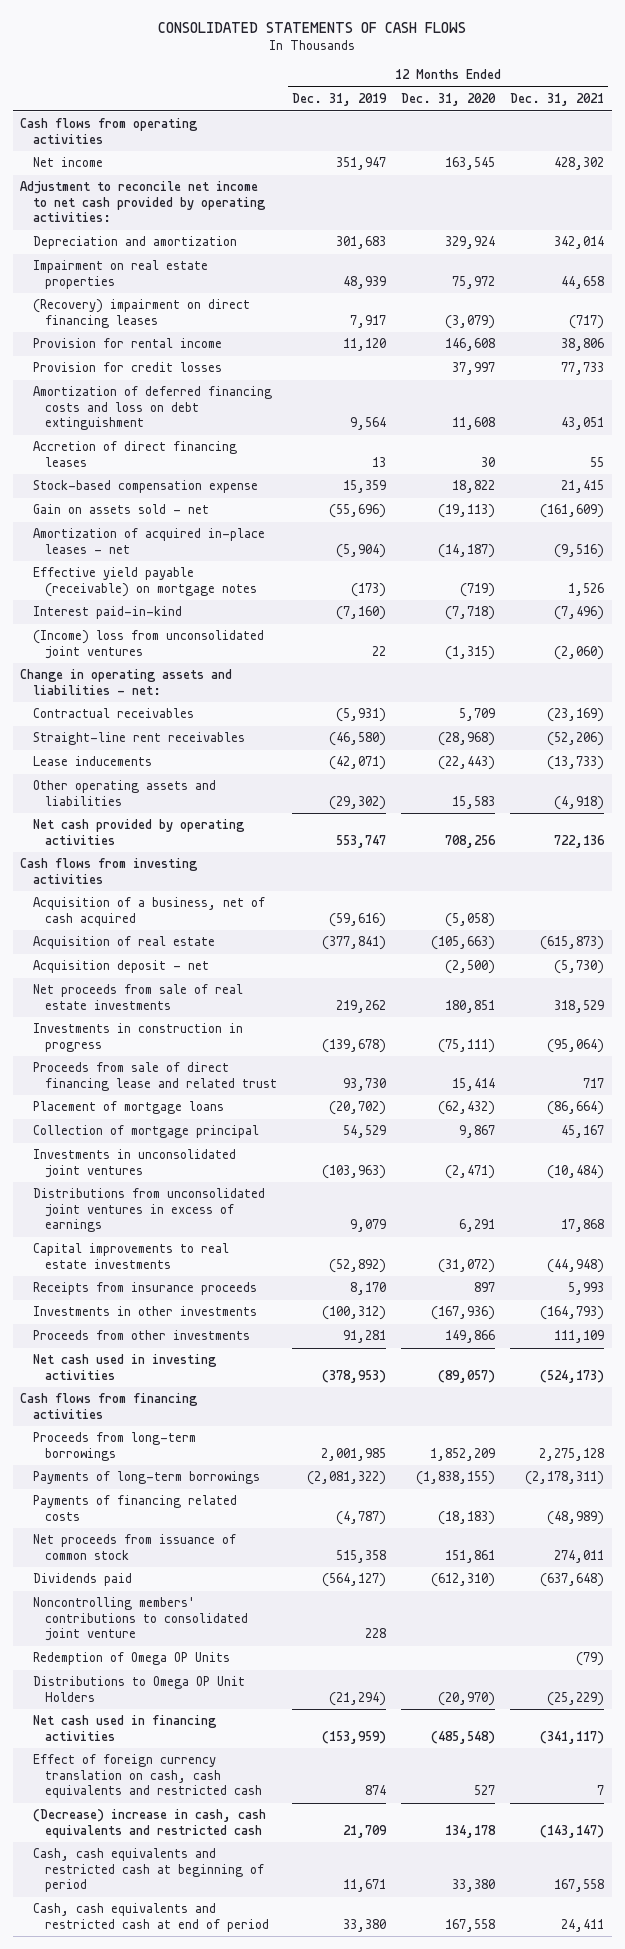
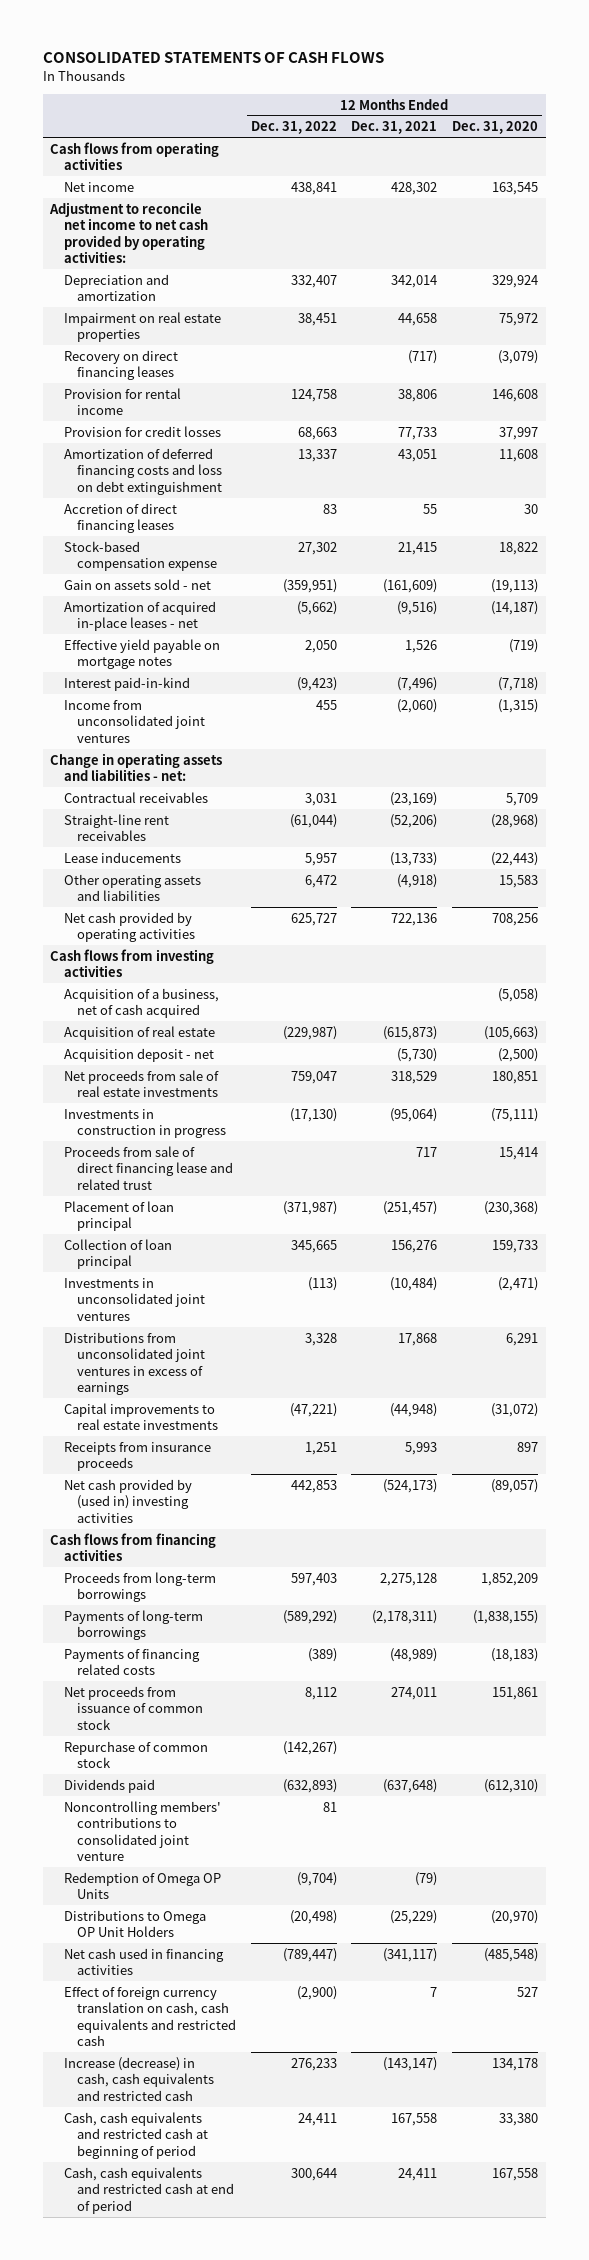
- | 12 Months Ended Dec. 31, 2019 | 12 Months Ended Dec. 31, 2020 | 12 Months Ended Dec. 31, 2021
+ | 12 Months Ended Dec. 31, 2022 | 12 Months Ended Dec. 31, 2021 | 12 Months Ended Dec. 31, 2020
- (Recovery) impairment on direct financing leases | 7,917 | (3,079) | (717)
+ Recovery on direct financing leases | | (717) | (3,079)
- Effective yield payable (receivable) on mortgage notes | (173) | (719) | 1,526
+ Effective yield payable on mortgage notes | 2,050 | 1,526 | (719)
- (Income) loss from unconsolidated joint ventures | 22 | (1,315) | (2,060)
+ Income from unconsolidated joint ventures | 455 | (2,060) | (1,315)
- Placement of mortgage loans | (20,702) | (62,432) | (86,664)
- Collection of mortgage principal | 54,529 | 9,867 | 45,167
+ Placement of loan principal | (371,987) | (251,457) | (230,368)
+ Collection of loan principal | 345,665 | 156,276 | 159,733
- Investments in other investments | (100,312) | (167,936) | (164,793)
- Proceeds from other investments | 91,281 | 149,866 | 111,109
- Net cash used in investing activities | (378,953) | (89,057) | (524,173)
+ Net cash provided by (used in) investing activities | 442,853 | (524,173) | (89,057)
+ Repurchase of common stock | (142,267) | |
- (Decrease) increase in cash, cash equivalents and restricted cash | 21,709 | 134,178 | (143,147)
+ Increase (decrease) in cash, cash equivalents and restricted cash | 276,233 | (143,147) | 134,178

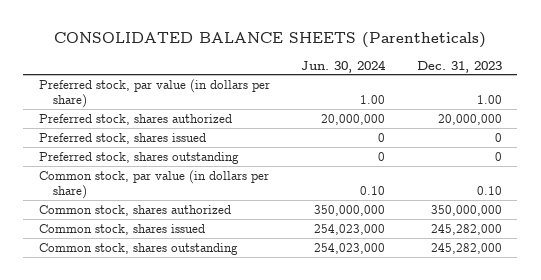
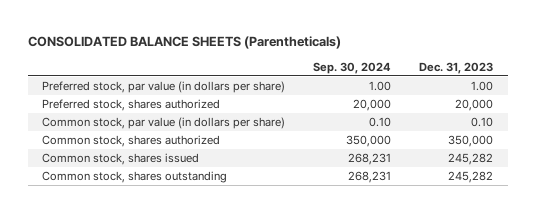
- | Jun. 30, 2024 | Dec. 31, 2023
+ | Sep. 30, 2024 | Dec. 31, 2023
- Preferred stock, shares authorized | 20,000,000 | 20,000,000
- Preferred stock, shares issued | 0 | 0
- Preferred stock, shares outstanding | 0 | 0
+ Preferred stock, shares authorized | 20,000 | 20,000
- Common stock, shares authorized | 350,000,000 | 350,000,000
- Common stock, shares issued | 254,023,000 | 245,282,000
- Common stock, shares outstanding | 254,023,000 | 245,282,000
+ Common stock, shares authorized | 350,000 | 350,000
+ Common stock, shares issued | 268,231 | 245,282
+ Common stock, shares outstanding | 268,231 | 245,282

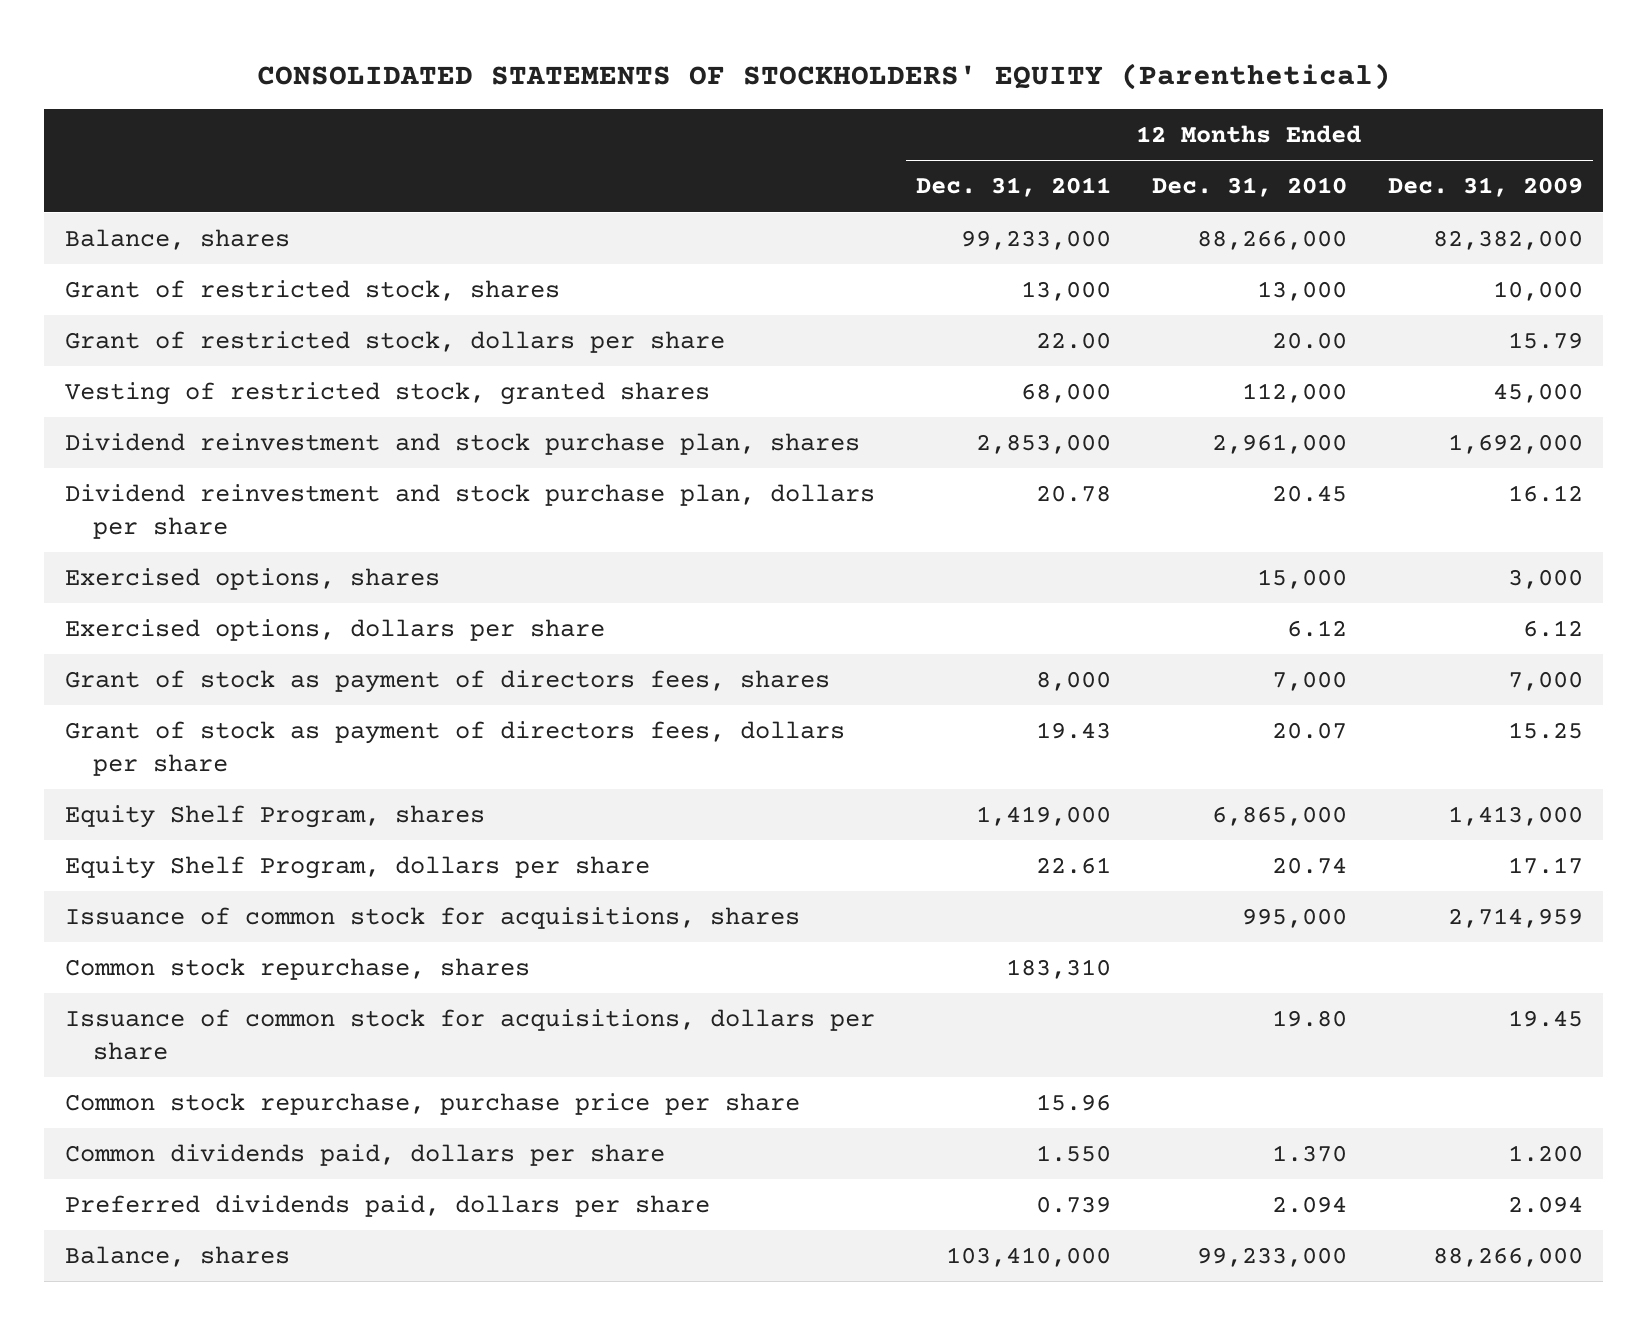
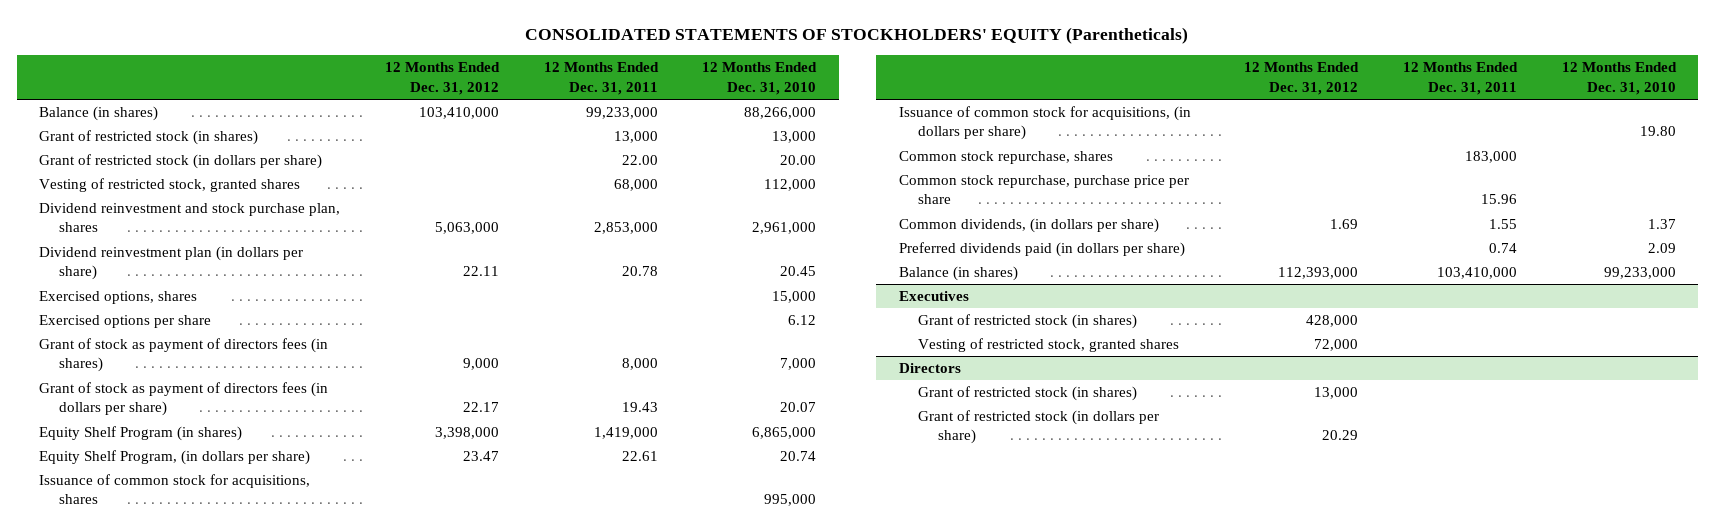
- CONSOLIDATED STATEMENTS OF STOCKHOLDERS' EQUITY (Parenthetical)
+ CONSOLIDATED STATEMENTS OF STOCKHOLDERS' EQUITY (Parentheticals)
- | 12 Months Ended Dec. 31, 2011 | 12 Months Ended Dec. 31, 2010 | 12 Months Ended Dec. 31, 2009
+ | 12 Months Ended Dec. 31, 2012 | 12 Months Ended Dec. 31, 2011 | 12 Months Ended Dec. 31, 2010
- Balance, shares | 99,233,000 | 88,266,000 | 82,382,000
- Grant of restricted stock, shares | 13,000 | 13,000 | 10,000
- Grant of restricted stock, dollars per share | 22.00 | 20.00 | 15.79
+ Balance (in shares) | 103,410,000 | 99,233,000 | 88,266,000
+ Grant of restricted stock (in shares) | | 13,000 | 13,000
+ Grant of restricted stock (in dollars per share) | | 22.00 | 20.00
- Dividend reinvestment and stock purchase plan, dollars per share | 20.78 | 20.45 | 16.12
+ Dividend reinvestment plan (in dollars per share) | 22.11 | 20.78 | 20.45
- Exercised options, dollars per share | | 6.12 | 6.12
- Grant of stock as payment of directors fees, shares | 8,000 | 7,000 | 7,000
- Grant of stock as payment of directors fees, dollars per share | 19.43 | 20.07 | 15.25
- Equity Shelf Program, shares | 1,419,000 | 6,865,000 | 1,413,000
- Equity Shelf Program, dollars per share | 22.61 | 20.74 | 17.17
+ Exercised options per share | | | 6.12
+ Grant of stock as payment of directors fees (in shares) | 9,000 | 8,000 | 7,000
+ Grant of stock as payment of directors fees (in dollars per share) | 22.17 | 19.43 | 20.07
+ Equity Shelf Program (in shares) | 3,398,000 | 1,419,000 | 6,865,000
+ Equity Shelf Program, (in dollars per share) | 23.47 | 22.61 | 20.74
- Common stock repurchase, shares | 183,310 | |
- Issuance of common stock for acquisitions, dollars per share | | 19.80 | 19.45
+ Issuance of common stock for acquisitions, (in dollars per share) | | | 19.80
+ Common stock repurchase, shares | | 183,000 |
- Common dividends paid, dollars per share | 1.550 | 1.370 | 1.200
- Preferred dividends paid, dollars per share | 0.739 | 2.094 | 2.094
- Balance, shares | 103,410,000 | 99,233,000 | 88,266,000
+ Common dividends, (in dollars per share) | 1.69 | 1.55 | 1.37
+ Preferred dividends paid (in dollars per share) | | 0.74 | 2.09
+ Balance (in shares) | 112,393,000 | 103,410,000 | 99,233,000
+ Executives
+ Grant of restricted stock (in shares) | 428,000 | |
+ Vesting of restricted stock, granted shares | 72,000 | |
+ Directors
+ Grant of restricted stock (in shares) | 13,000 | |
+ Grant of restricted stock (in dollars per share) | 20.29 | |

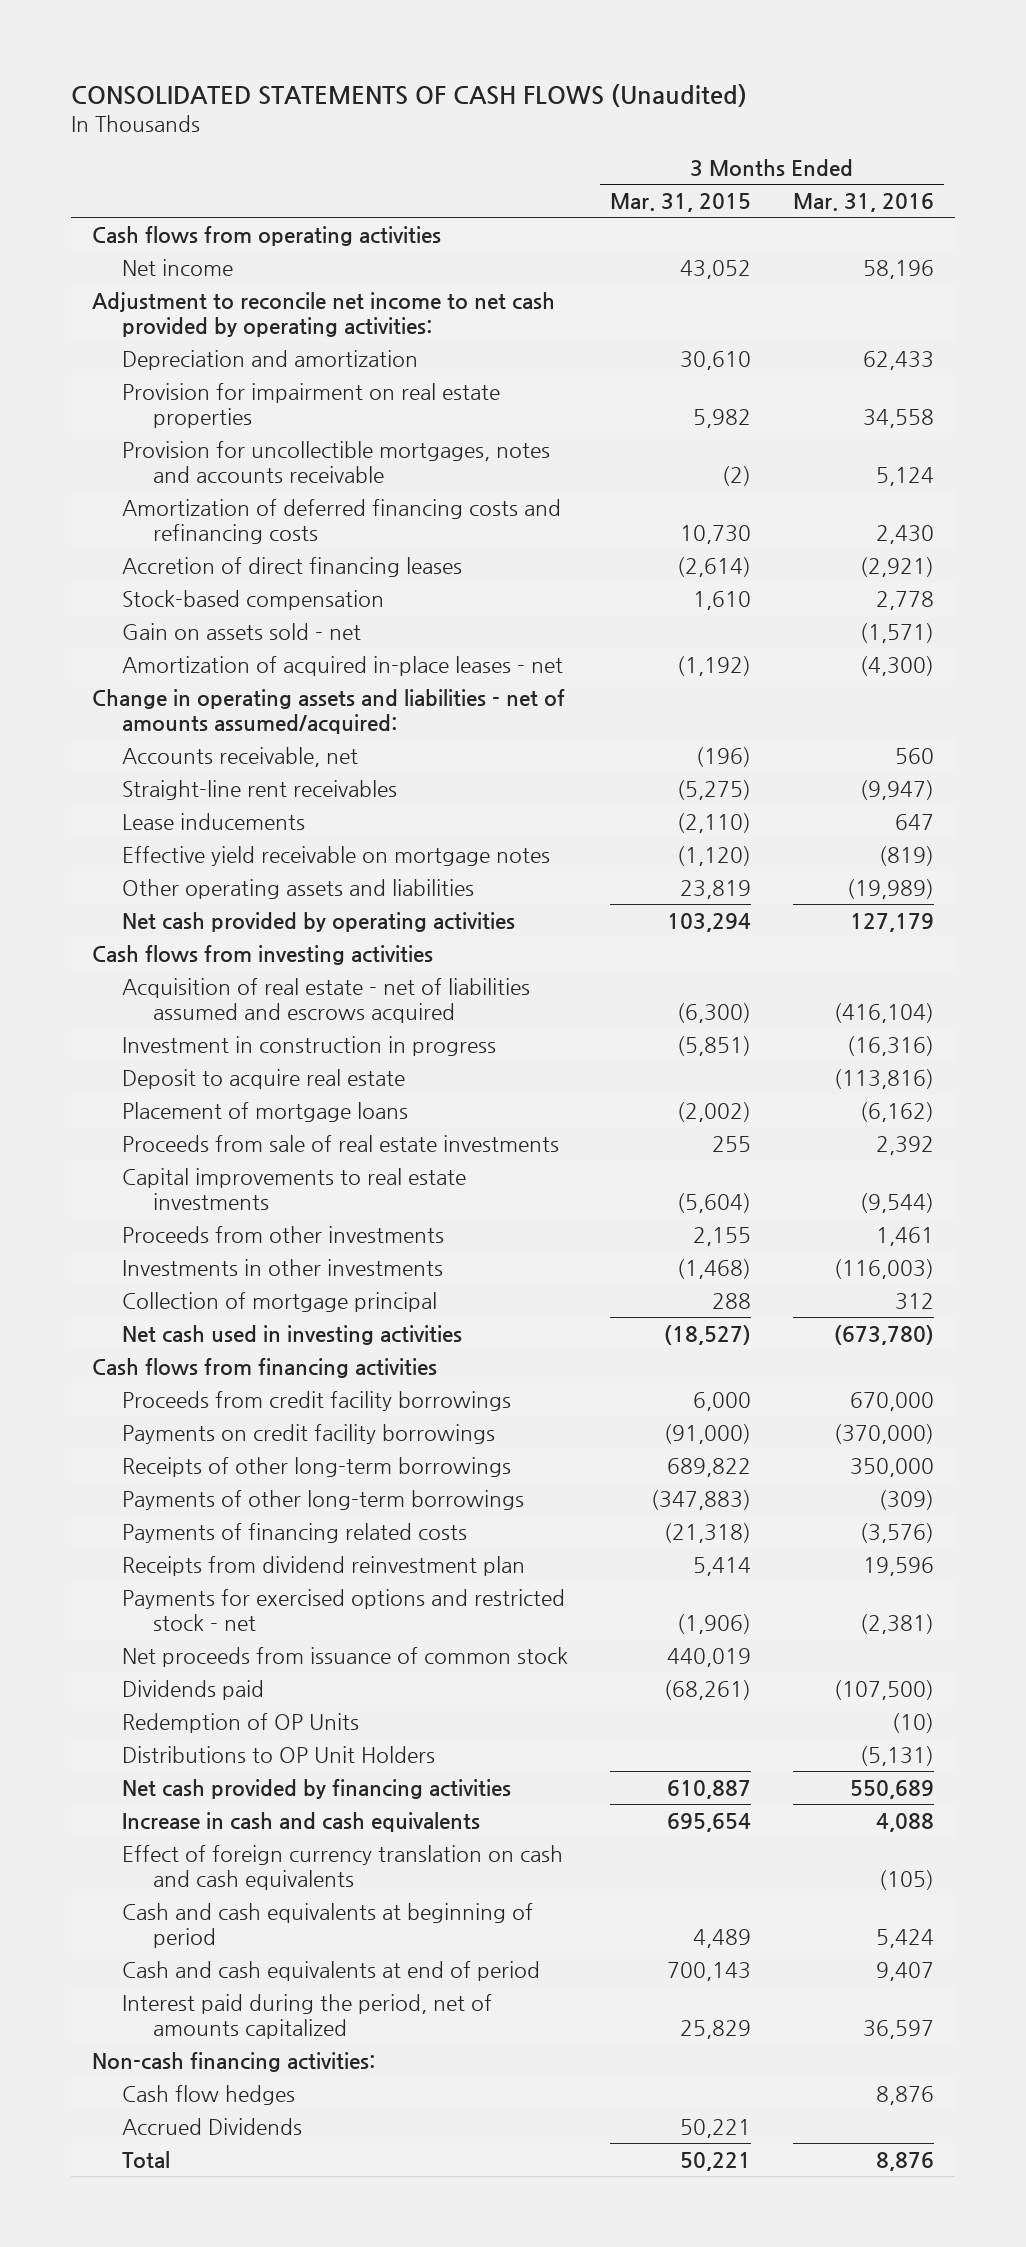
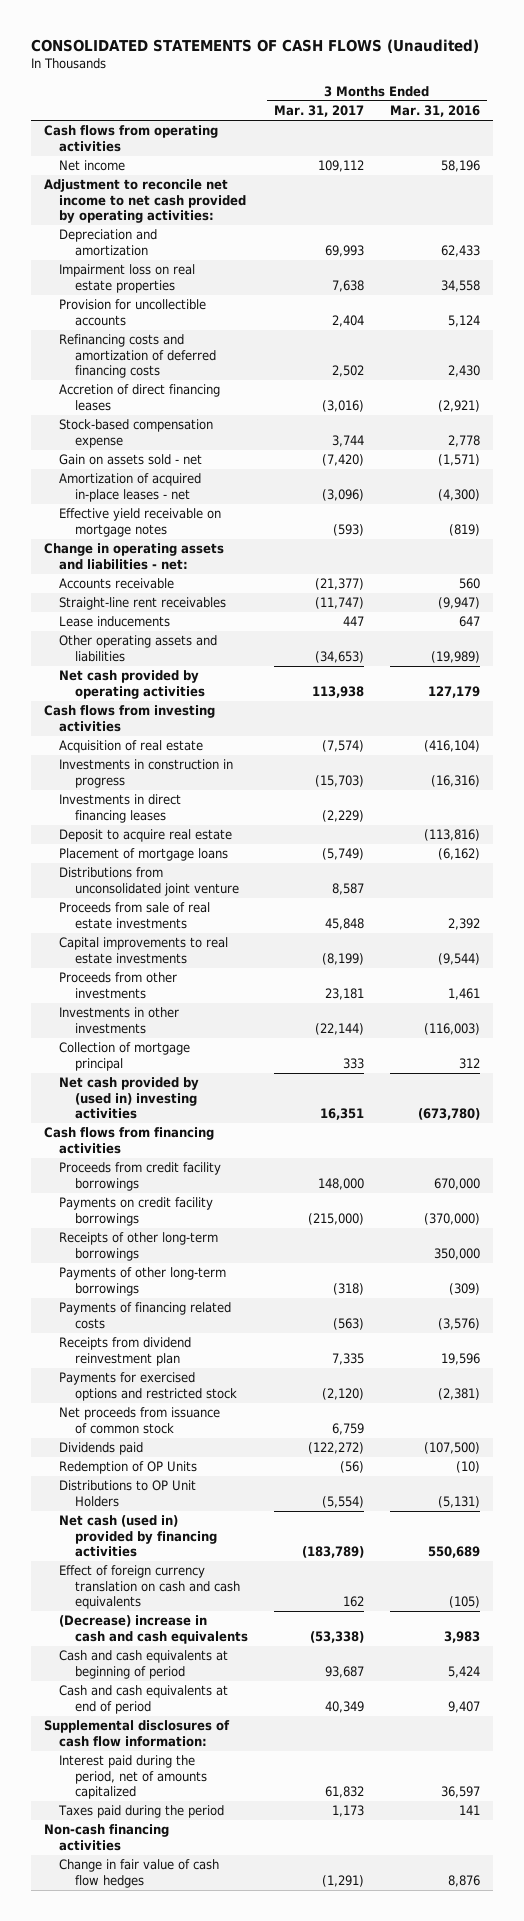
- | 3 Months Ended Mar. 31, 2015 | 3 Months Ended Mar. 31, 2016
+ | 3 Months Ended Mar. 31, 2017 | 3 Months Ended Mar. 31, 2016
- Provision for impairment on real estate properties | 5,982 | 34,558
- Provision for uncollectible mortgages, notes and accounts receivable | (2) | 5,124
- Amortization of deferred financing costs and refinancing costs | 10,730 | 2,430
+ Impairment loss on real estate properties | 7,638 | 34,558
+ Provision for uncollectible accounts | 2,404 | 5,124
+ Refinancing costs and amortization of deferred financing costs | 2,502 | 2,430
- Stock-based compensation | 1,610 | 2,778
+ Stock-based compensation expense | 3,744 | 2,778
- Change in operating assets and liabilities - net of amounts assumed/acquired:
- Accounts receivable, net | (196) | 560
moved up: Effective yield receivable on mortgage notes | (593) | (819)
+ Change in operating assets and liabilities - net:
+ Accounts receivable | (21,377) | 560
- Acquisition of real estate - net of liabilities assumed and escrows acquired | (6,300) | (416,104)
- Investment in construction in progress | (5,851) | (16,316)
+ Acquisition of real estate | (7,574) | (416,104)
+ Investments in construction in progress | (15,703) | (16,316)
+ Investments in direct financing leases | (2,229) |
+ Distributions from unconsolidated joint venture | 8,587 |
- Net cash used in investing activities | (18,527) | (673,780)
+ Net cash provided by (used in) investing activities | 16,351 | (673,780)
- Payments for exercised options and restricted stock - net | (1,906) | (2,381)
+ Payments for exercised options and restricted stock | (2,120) | (2,381)
- Net cash provided by financing activities | 610,887 | 550,689
- Increase in cash and cash equivalents | 695,654 | 4,088
+ Net cash (used in) provided by financing activities | (183,789) | 550,689
+ (Decrease) increase in cash and cash equivalents | (53,338) | 3,983
+ Supplemental disclosures of cash flow information:
- Non-cash financing activities:
- Cash flow hedges | | 8,876
- Accrued Dividends | 50,221 |
- Total | 50,221 | 8,876
+ Taxes paid during the period | 1,173 | 141
+ Non-cash financing activities
+ Change in fair value of cash flow hedges | (1,291) | 8,876

